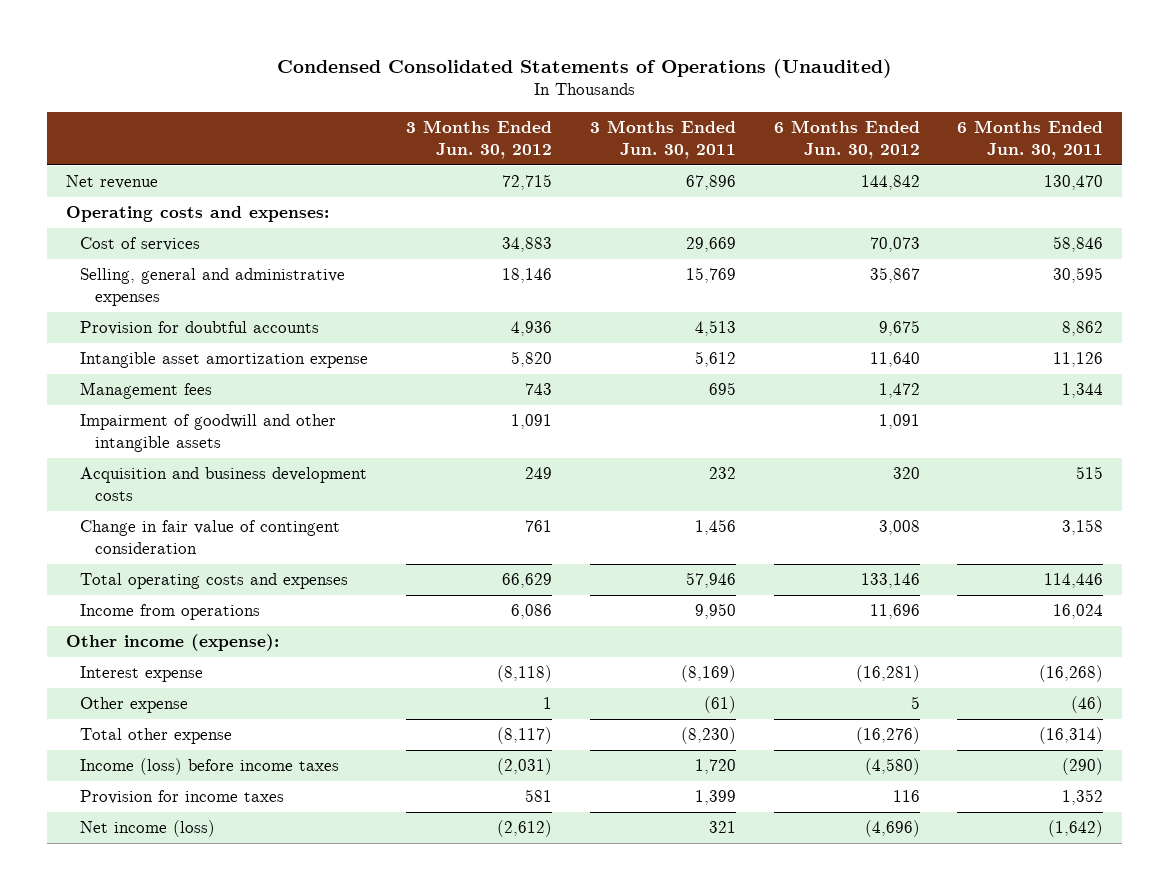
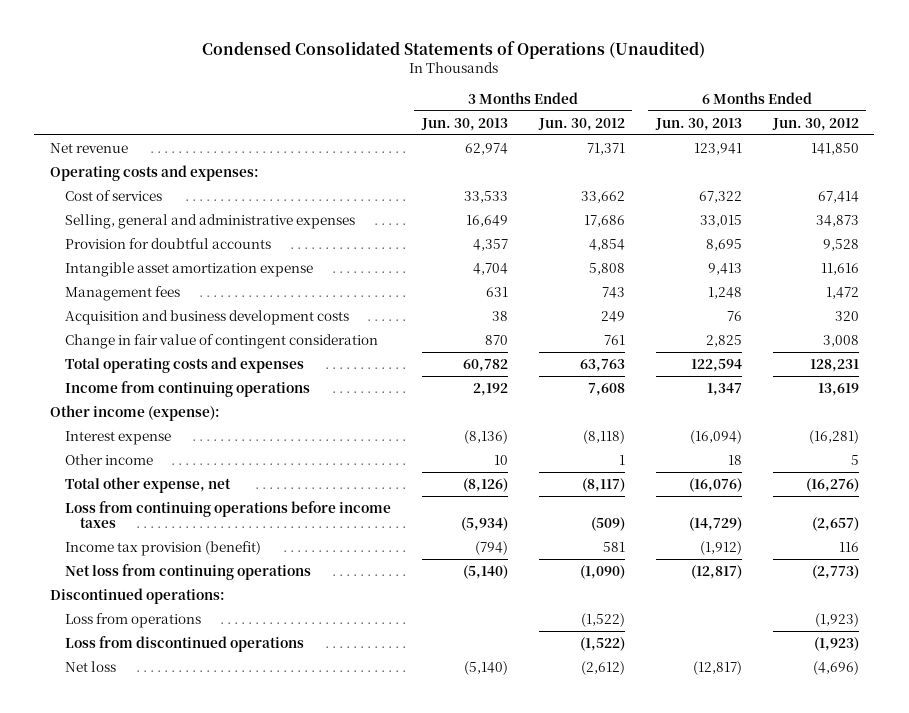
- | 3 Months Ended Jun. 30, 2012 | 3 Months Ended Jun. 30, 2011 | 6 Months Ended Jun. 30, 2012 | 6 Months Ended Jun. 30, 2011
+ | 3 Months Ended Jun. 30, 2013 | 3 Months Ended Jun. 30, 2012 | 6 Months Ended Jun. 30, 2013 | 6 Months Ended Jun. 30, 2012
- Net revenue | 72,715 | 67,896 | 144,842 | 130,470
+ Net revenue | 62,974 | 71,371 | 123,941 | 141,850
- Cost of services | 34,883 | 29,669 | 70,073 | 58,846
- Selling, general and administrative expenses | 18,146 | 15,769 | 35,867 | 30,595
- Provision for doubtful accounts | 4,936 | 4,513 | 9,675 | 8,862
- Intangible asset amortization expense | 5,820 | 5,612 | 11,640 | 11,126
+ Cost of services | 33,533 | 33,662 | 67,322 | 67,414
+ Selling, general and administrative expenses | 16,649 | 17,686 | 33,015 | 34,873
+ Provision for doubtful accounts | 4,357 | 4,854 | 8,695 | 9,528
+ Intangible asset amortization expense | 4,704 | 5,808 | 9,413 | 11,616
- Impairment of goodwill and other intangible assets | 1,091 | | 1,091 |
- Total operating costs and expenses | 66,629 | 57,946 | 133,146 | 114,446
- Income from operations | 6,086 | 9,950 | 11,696 | 16,024
+ Total operating costs and expenses | 60,782 | 63,763 | 122,594 | 128,231
+ Income from continuing operations | 2,192 | 7,608 | 1,347 | 13,619
- Other expense | 1 | (61) | 5 | (46)
- Total other expense | (8,117) | (8,230) | (16,276) | (16,314)
- Income (loss) before income taxes | (2,031) | 1,720 | (4,580) | (290)
- Provision for income taxes | 581 | 1,399 | 116 | 1,352
- Net income (loss) | (2,612) | 321 | (4,696) | (1,642)
+ Other income | 10 | 1 | 18 | 5
+ Total other expense, net | (8,126) | (8,117) | (16,076) | (16,276)
+ Loss from continuing operations before income taxes | (5,934) | (509) | (14,729) | (2,657)
+ Income tax provision (benefit) | (794) | 581 | (1,912) | 116
+ Net loss from continuing operations | (5,140) | (1,090) | (12,817) | (2,773)
+ Discontinued operations:
+ Loss from operations | | (1,522) | | (1,923)
+ Loss from discontinued operations | | (1,522) | | (1,923)
+ Net loss | (5,140) | (2,612) | (12,817) | (4,696)

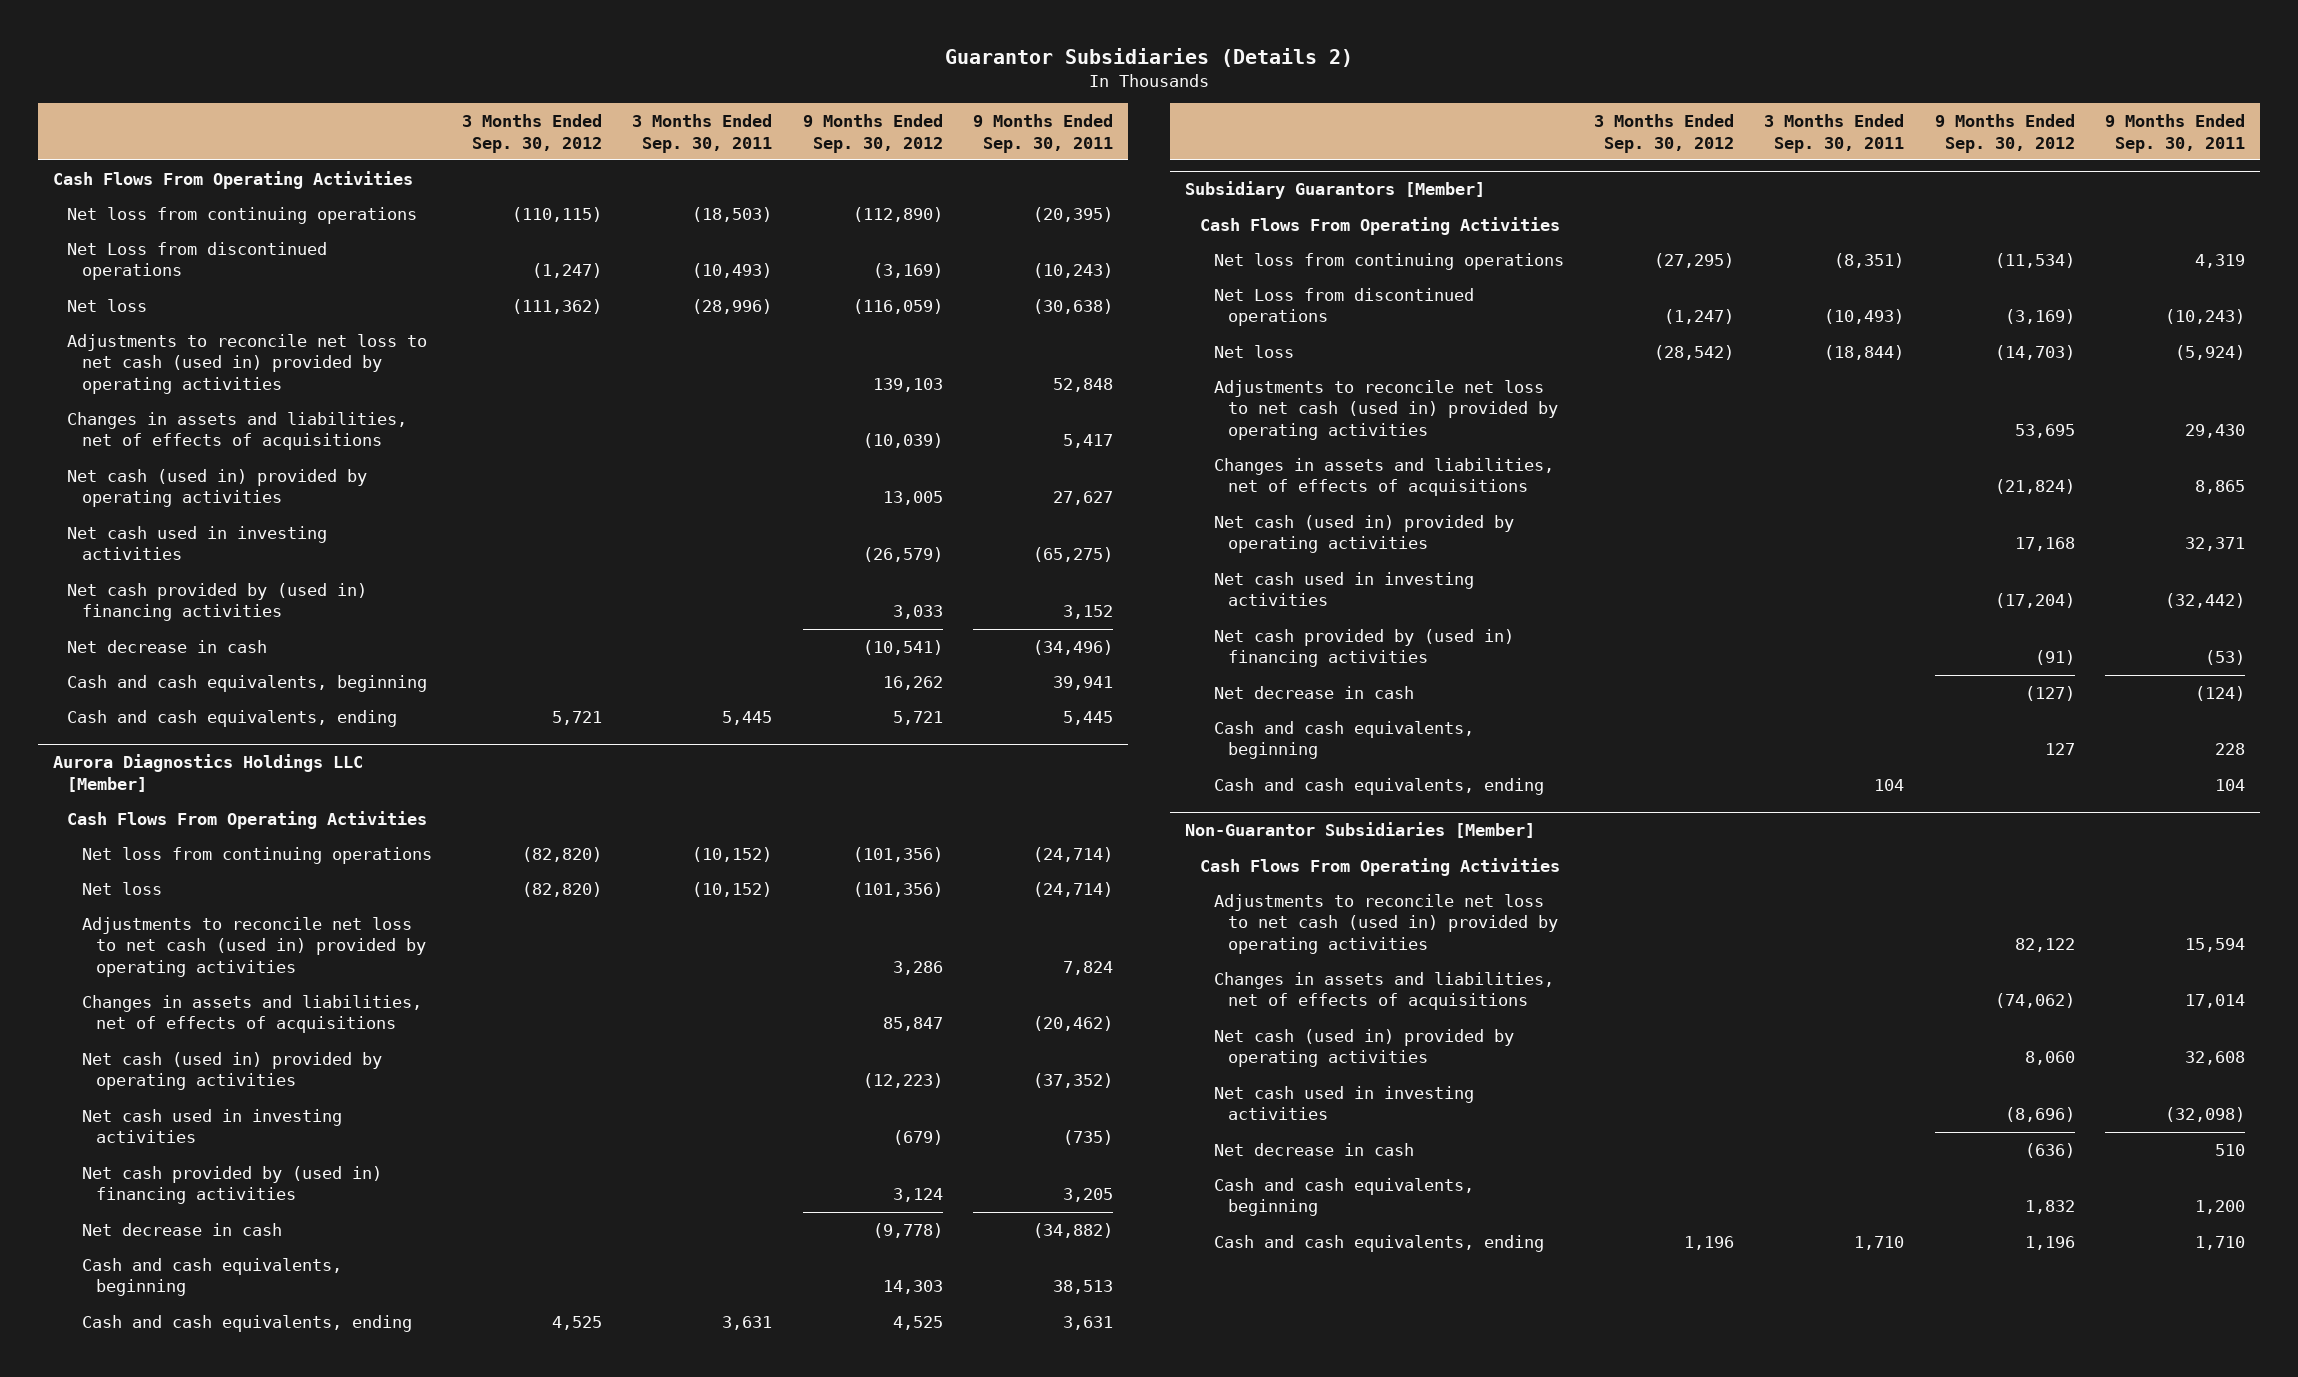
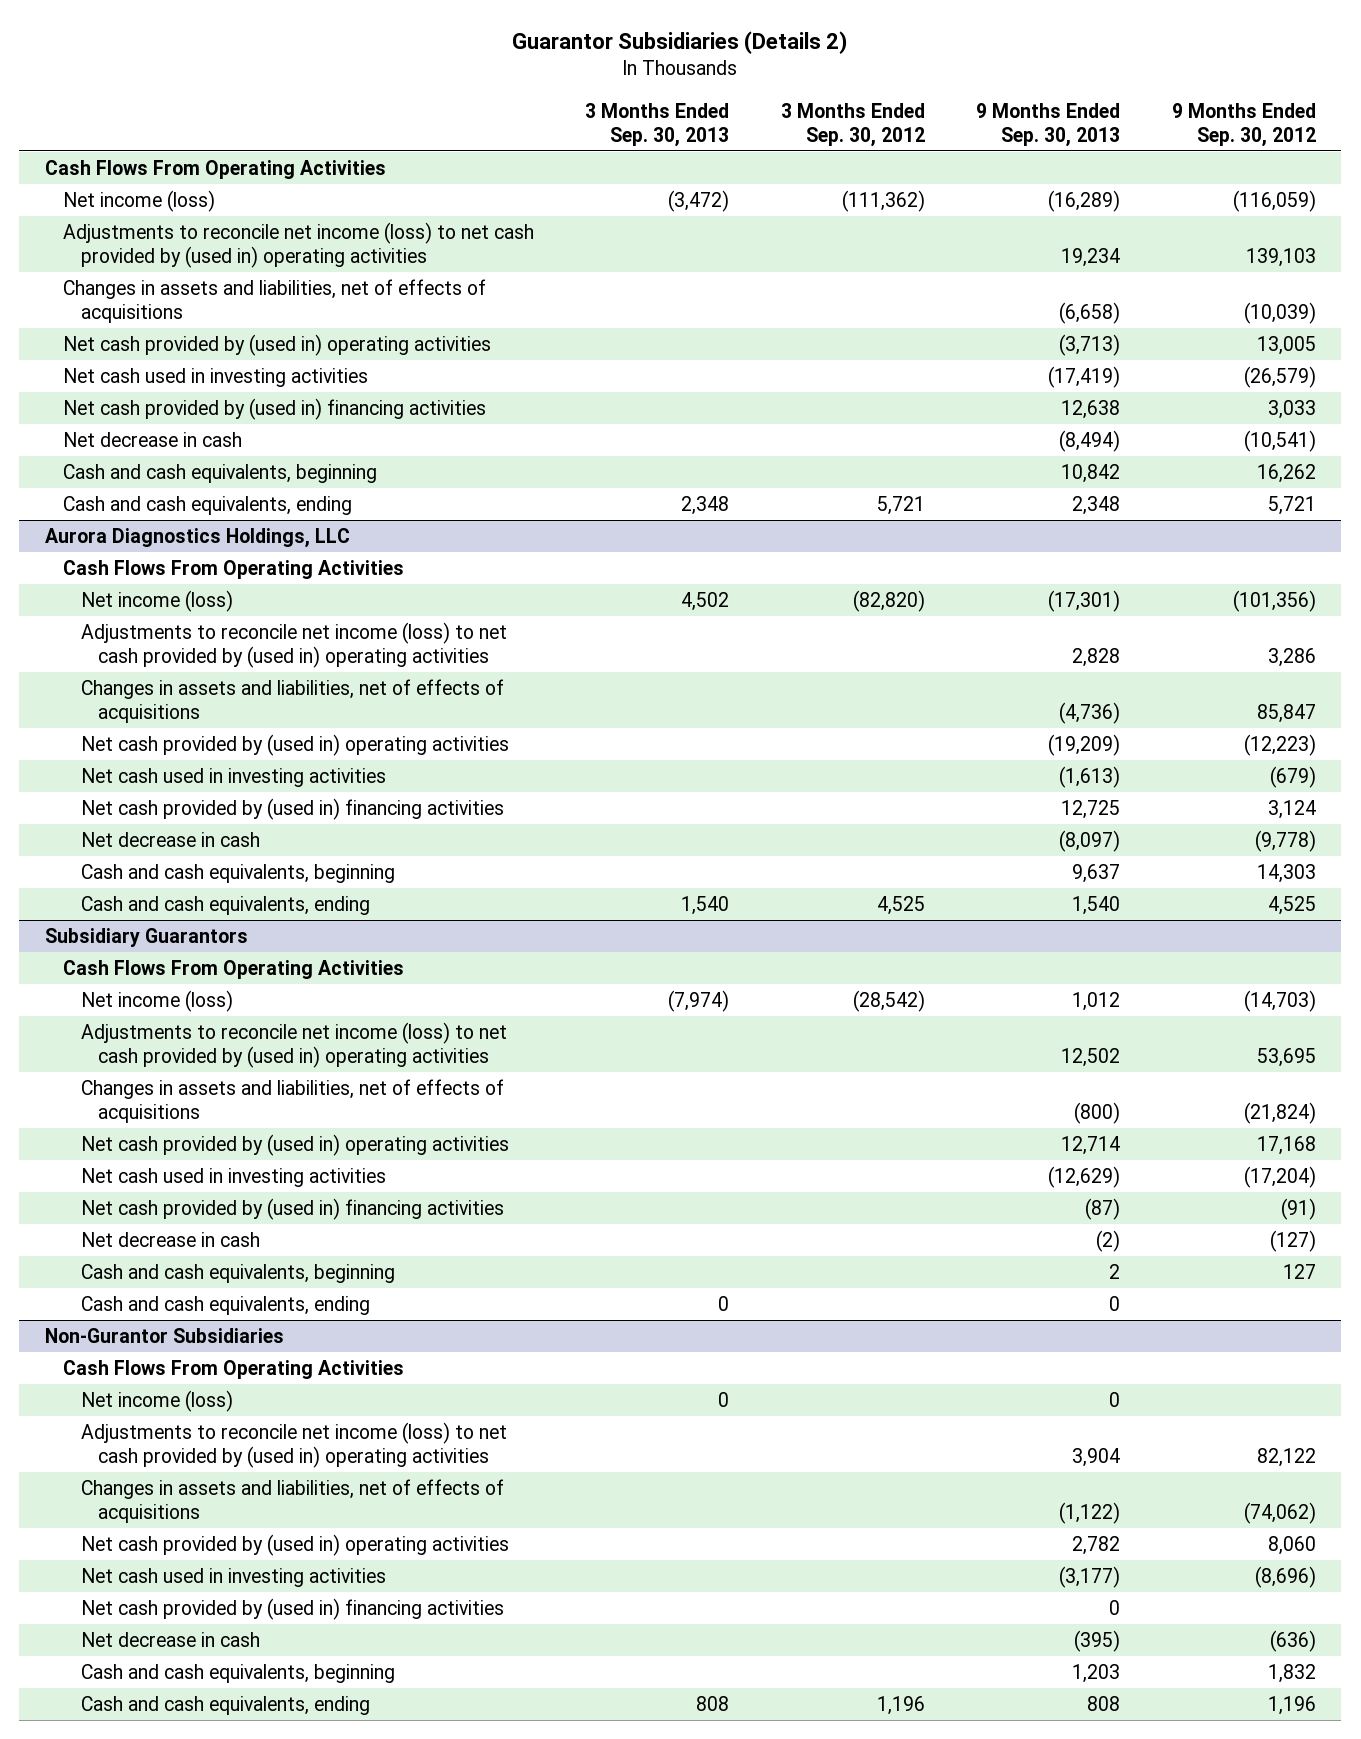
- | 3 Months Ended Sep. 30, 2012 | 3 Months Ended Sep. 30, 2011 | 9 Months Ended Sep. 30, 2012 | 9 Months Ended Sep. 30, 2011
+ | 3 Months Ended Sep. 30, 2013 | 3 Months Ended Sep. 30, 2012 | 9 Months Ended Sep. 30, 2013 | 9 Months Ended Sep. 30, 2012
- Net loss from continuing operations | (110,115) | (18,503) | (112,890) | (20,395)
- Net Loss from discontinued operations | (1,247) | (10,493) | (3,169) | (10,243)
- Net loss | (111,362) | (28,996) | (116,059) | (30,638)
- Adjustments to reconcile net loss to net cash (used in) provided by operating activities | | | 139,103 | 52,848
+ Net income (loss) | (3,472) | (111,362) | (16,289) | (116,059)
+ Adjustments to reconcile net income (loss) to net cash provided by (used in) operating activities | | | 19,234 | 139,103
- Net cash (used in) provided by operating activities | | | 13,005 | 27,627
+ Net cash provided by (used in) operating activities | | | (3,713) | 13,005
- Aurora Diagnostics Holdings LLC [Member]
+ Aurora Diagnostics Holdings, LLC
- Net loss from continuing operations | (82,820) | (10,152) | (101,356) | (24,714)
- Net loss | (82,820) | (10,152) | (101,356) | (24,714)
- Adjustments to reconcile net loss to net cash (used in) provided by operating activities | | | 3,286 | 7,824
+ Net income (loss) | 4,502 | (82,820) | (17,301) | (101,356)
+ Adjustments to reconcile net income (loss) to net cash provided by (used in) operating activities | | | 2,828 | 3,286
- Net cash (used in) provided by operating activities | | | (12,223) | (37,352)
+ Net cash provided by (used in) operating activities | | | (19,209) | (12,223)
- Subsidiary Guarantors [Member]
+ Subsidiary Guarantors
- Net loss from continuing operations | (27,295) | (8,351) | (11,534) | 4,319
- Net Loss from discontinued operations | (1,247) | (10,493) | (3,169) | (10,243)
- Net loss | (28,542) | (18,844) | (14,703) | (5,924)
- Adjustments to reconcile net loss to net cash (used in) provided by operating activities | | | 53,695 | 29,430
+ Net income (loss) | (7,974) | (28,542) | 1,012 | (14,703)
+ Adjustments to reconcile net income (loss) to net cash provided by (used in) operating activities | | | 12,502 | 53,695
- Net cash (used in) provided by operating activities | | | 17,168 | 32,371
+ Net cash provided by (used in) operating activities | | | 12,714 | 17,168
- Non-Guarantor Subsidiaries [Member]
+ Non-Gurantor Subsidiaries
- Adjustments to reconcile net loss to net cash (used in) provided by operating activities | | | 82,122 | 15,594
+ Net income (loss) | 0 | | 0 |
+ Adjustments to reconcile net income (loss) to net cash provided by (used in) operating activities | | | 3,904 | 82,122
- Net cash (used in) provided by operating activities | | | 8,060 | 32,608
+ Net cash provided by (used in) operating activities | | | 2,782 | 8,060
+ Net cash provided by (used in) financing activities | | | 0 |

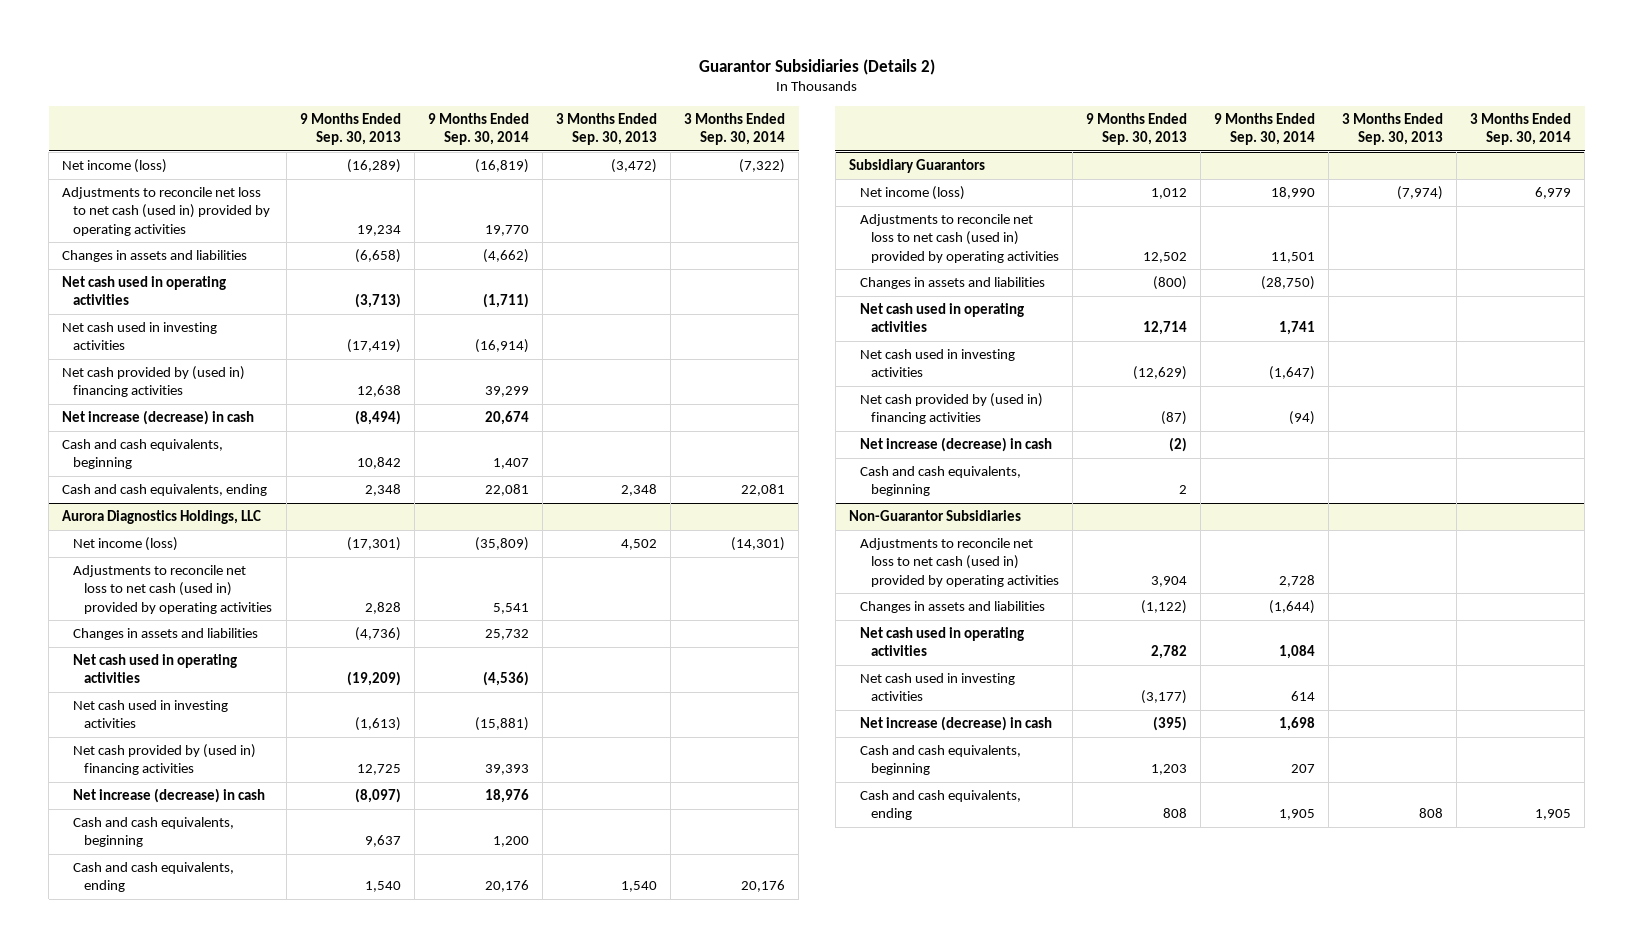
- | 3 Months Ended Sep. 30, 2013 | 3 Months Ended Sep. 30, 2012 | 9 Months Ended Sep. 30, 2013 | 9 Months Ended Sep. 30, 2012
+ | 9 Months Ended Sep. 30, 2013 | 9 Months Ended Sep. 30, 2014 | 3 Months Ended Sep. 30, 2013 | 3 Months Ended Sep. 30, 2014
- Cash Flows From Operating Activities
- Adjustments to reconcile net income (loss) to net cash provided by (used in) operating activities | | | 19,234 | 139,103
- Changes in assets and liabilities, net of effects of acquisitions | | | (6,658) | (10,039)
- Net cash provided by (used in) operating activities | | | (3,713) | 13,005
+ Adjustments to reconcile net loss to net cash (used in) provided by operating activities | 19,234 | 19,770 | |
+ Changes in assets and liabilities | (6,658) | (4,662) | |
+ Net cash used in operating activities | (3,713) | (1,711) | |
- Net decrease in cash | | | (8,494) | (10,541)
+ Net increase (decrease) in cash | (8,494) | 20,674 | |
@ Aurora Diagnostics Holdings, LLC
- Cash Flows From Operating Activities
- Adjustments to reconcile net income (loss) to net cash provided by (used in) operating activities | | | 2,828 | 3,286
- Changes in assets and liabilities, net of effects of acquisitions | | | (4,736) | 85,847
- Net cash provided by (used in) operating activities | | | (19,209) | (12,223)
+ Adjustments to reconcile net loss to net cash (used in) provided by operating activities | 2,828 | 5,541 | |
+ Changes in assets and liabilities | (4,736) | 25,732 | |
+ Net cash used in operating activities | (19,209) | (4,536) | |
- Net decrease in cash | | | (8,097) | (9,778)
+ Net increase (decrease) in cash | (8,097) | 18,976 | |
@ Subsidiary Guarantors
- Cash Flows From Operating Activities
- Adjustments to reconcile net income (loss) to net cash provided by (used in) operating activities | | | 12,502 | 53,695
- Changes in assets and liabilities, net of effects of acquisitions | | | (800) | (21,824)
- Net cash provided by (used in) operating activities | | | 12,714 | 17,168
+ Adjustments to reconcile net loss to net cash (used in) provided by operating activities | 12,502 | 11,501 | |
+ Changes in assets and liabilities | (800) | (28,750) | |
+ Net cash used in operating activities | 12,714 | 1,741 | |
- Net decrease in cash | | | (2) | (127)
+ Net increase (decrease) in cash | (2) | | |
- Cash and cash equivalents, ending | 0 | | 0 |
- Non-Gurantor Subsidiaries
- Cash Flows From Operating Activities
- Net income (loss) | 0 | | 0 |
- Adjustments to reconcile net income (loss) to net cash provided by (used in) operating activities | | | 3,904 | 82,122
- Changes in assets and liabilities, net of effects of acquisitions | | | (1,122) | (74,062)
- Net cash provided by (used in) operating activities | | | 2,782 | 8,060
+ Non-Guarantor Subsidiaries
+ Adjustments to reconcile net loss to net cash (used in) provided by operating activities | 3,904 | 2,728 | |
+ Changes in assets and liabilities | (1,122) | (1,644) | |
+ Net cash used in operating activities | 2,782 | 1,084 | |
- Net cash provided by (used in) financing activities | | | 0 |
- Net decrease in cash | | | (395) | (636)
+ Net increase (decrease) in cash | (395) | 1,698 | |

